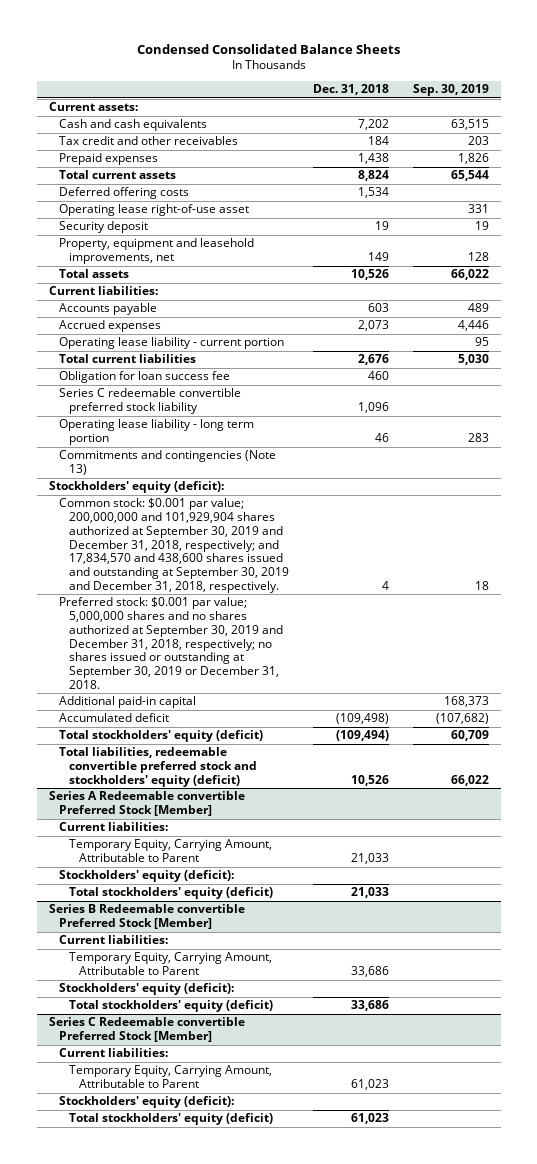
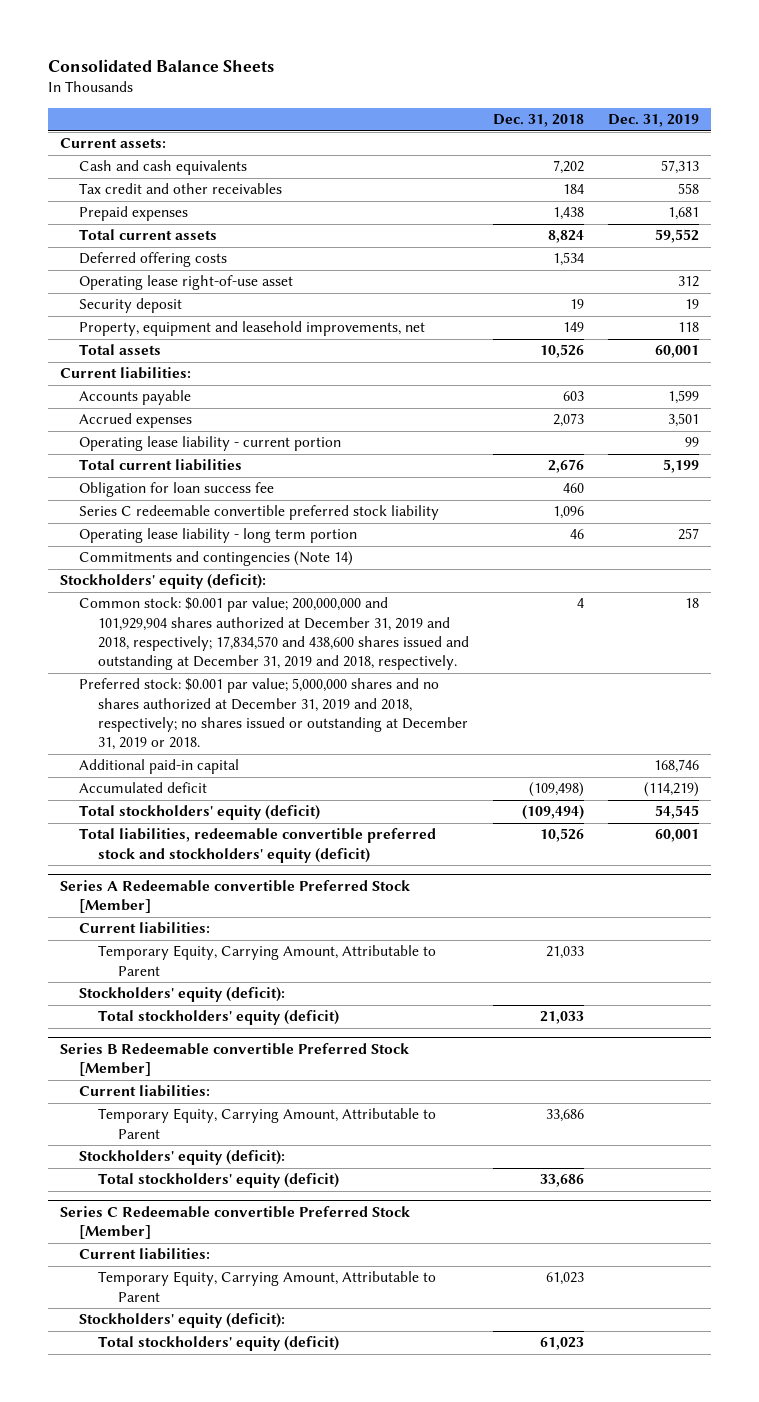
- Condensed Consolidated Balance Sheets
+ Consolidated Balance Sheets
- | Dec. 31, 2018 | Sep. 30, 2019
+ | Dec. 31, 2018 | Dec. 31, 2019
- Commitments and contingencies (Note 13)
+ Commitments and contingencies (Note 14)
- Common stock: $0.001 par value; 200,000,000 and 101,929,904 shares authorized at September 30, 2019 and December 31, 2018, respectively; and 17,834,570 and 438,600 shares issued and outstanding at September 30, 2019 and December 31, 2018, respectively. | 4 | 18
- Preferred stock: $0.001 par value; 5,000,000 shares and no shares authorized at September 30, 2019 and December 31, 2018, respectively; no shares issued or outstanding at September 30, 2019 or December 31, 2018.
+ Common stock: $0.001 par value; 200,000,000 and 101,929,904 shares authorized at December 31, 2019 and 2018, respectively; 17,834,570 and 438,600 shares issued and outstanding at December 31, 2019 and 2018, respectively. | 4 | 18
+ Preferred stock: $0.001 par value; 5,000,000 shares and no shares authorized at December 31, 2019 and 2018, respectively; no shares issued or outstanding at December 31, 2019 or 2018.

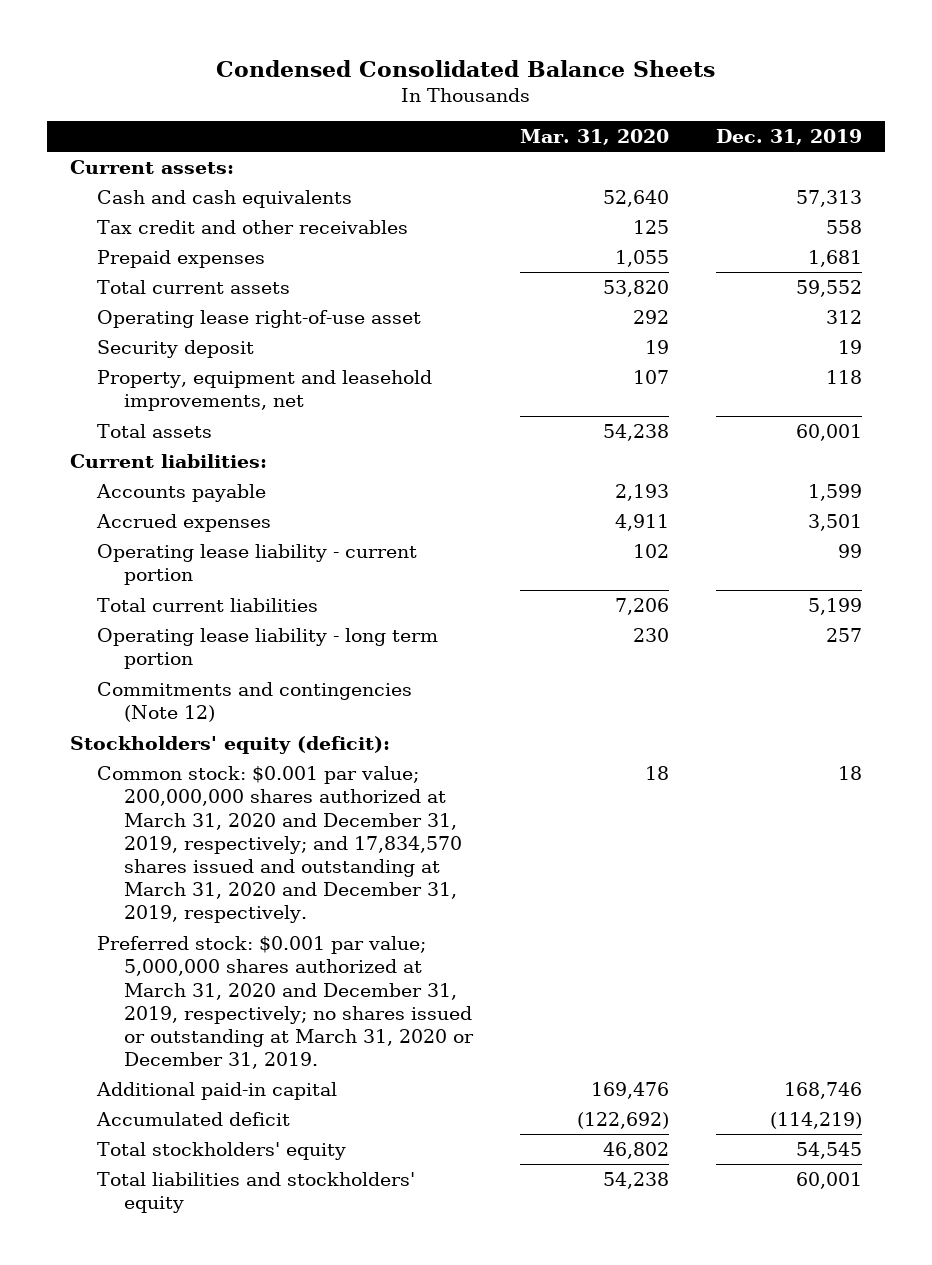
- Consolidated Balance Sheets
+ Condensed Consolidated Balance Sheets
- | Dec. 31, 2018 | Dec. 31, 2019
+ | Mar. 31, 2020 | Dec. 31, 2019
- Deferred offering costs | 1,534 |
- Obligation for loan success fee | 460 |
- Series C redeemable convertible preferred stock liability | 1,096 |
- Commitments and contingencies (Note 14)
+ Commitments and contingencies (Note 12)
- Common stock: $0.001 par value; 200,000,000 and 101,929,904 shares authorized at December 31, 2019 and 2018, respectively; 17,834,570 and 438,600 shares issued and outstanding at December 31, 2019 and 2018, respectively. | 4 | 18
- Preferred stock: $0.001 par value; 5,000,000 shares and no shares authorized at December 31, 2019 and 2018, respectively; no shares issued or outstanding at December 31, 2019 or 2018.
+ Common stock: $0.001 par value; 200,000,000 shares authorized at March 31, 2020 and December 31, 2019, respectively; and 17,834,570 shares issued and outstanding at March 31, 2020 and December 31, 2019, respectively. | 18 | 18
+ Preferred stock: $0.001 par value; 5,000,000 shares authorized at March 31, 2020 and December 31, 2019, respectively; no shares issued or outstanding at March 31, 2020 or December 31, 2019.
- Total stockholders' equity (deficit) | (109,494) | 54,545
- Total liabilities, redeemable convertible preferred stock and stockholders' equity (deficit) | 10,526 | 60,001
- Series A Redeemable convertible Preferred Stock [Member]
- Current liabilities:
- Temporary Equity, Carrying Amount, Attributable to Parent | 21,033 |
- Stockholders' equity (deficit):
- Total stockholders' equity (deficit) | 21,033 |
- Series B Redeemable convertible Preferred Stock [Member]
- Current liabilities:
- Temporary Equity, Carrying Amount, Attributable to Parent | 33,686 |
- Stockholders' equity (deficit):
- Total stockholders' equity (deficit) | 33,686 |
- Series C Redeemable convertible Preferred Stock [Member]
- Current liabilities:
- Temporary Equity, Carrying Amount, Attributable to Parent | 61,023 |
- Stockholders' equity (deficit):
- Total stockholders' equity (deficit) | 61,023 |
+ Total stockholders' equity | 46,802 | 54,545
+ Total liabilities and stockholders' equity | 54,238 | 60,001

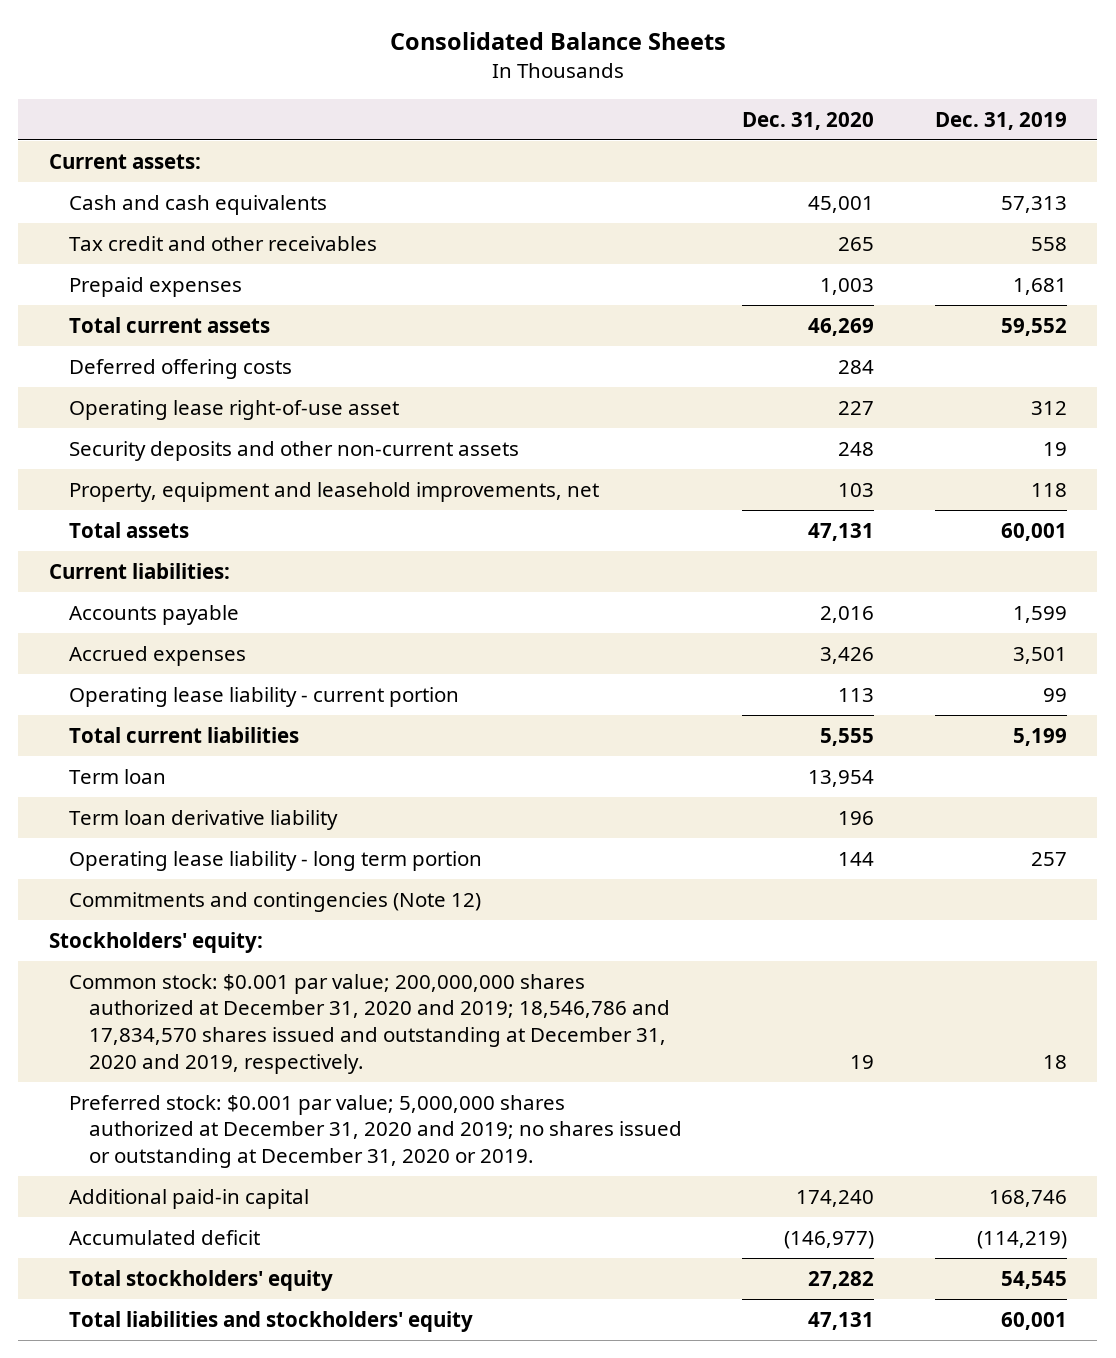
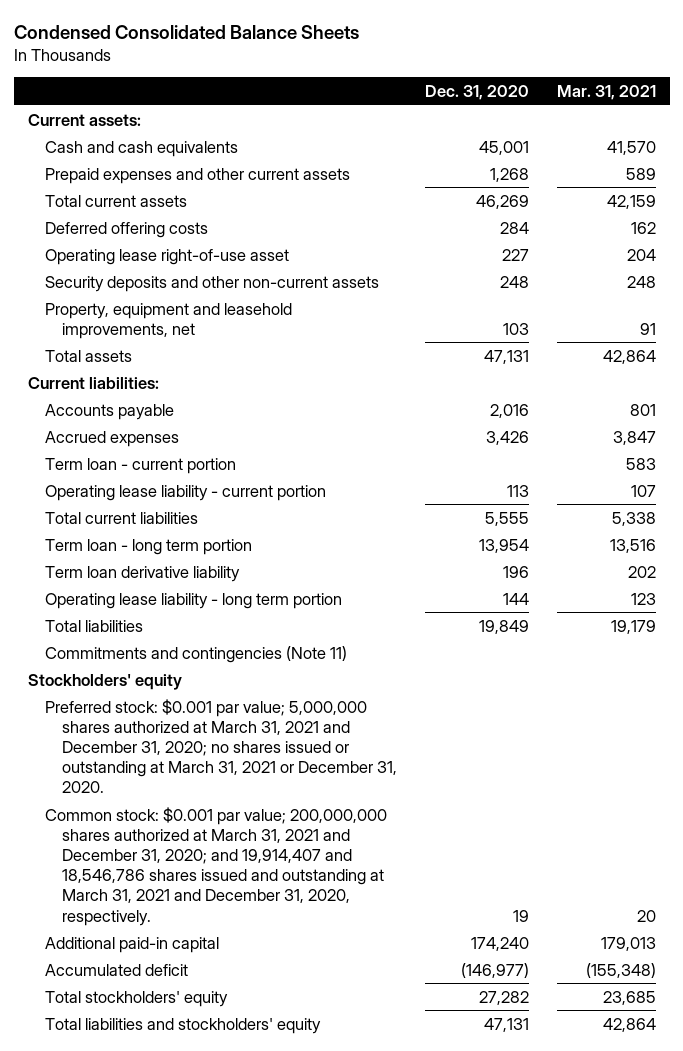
- Consolidated Balance Sheets
+ Condensed Consolidated Balance Sheets
- | Dec. 31, 2020 | Dec. 31, 2019
+ | Dec. 31, 2020 | Mar. 31, 2021
- Tax credit and other receivables | 265 | 558
- Prepaid expenses | 1,003 | 1,681
+ Prepaid expenses and other current assets | 1,268 | 589
+ Term loan - current portion | | 583
- Term loan | 13,954 |
+ Term loan - long term portion | 13,954 | 13,516
- Commitments and contingencies (Note 12)
- Stockholders' equity:
- Common stock: $0.001 par value; 200,000,000 shares authorized at December 31, 2020 and 2019; 18,546,786 and 17,834,570 shares issued and outstanding at December 31, 2020 and 2019, respectively. | 19 | 18
- Preferred stock: $0.001 par value; 5,000,000 shares authorized at December 31, 2020 and 2019; no shares issued or outstanding at December 31, 2020 or 2019.
+ Total liabilities | 19,849 | 19,179
+ Commitments and contingencies (Note 11)
+ Stockholders' equity
+ Preferred stock: $0.001 par value; 5,000,000 shares authorized at March 31, 2021 and December 31, 2020; no shares issued or outstanding at March 31, 2021 or December 31, 2020.
+ Common stock: $0.001 par value; 200,000,000 shares authorized at March 31, 2021 and December 31, 2020; and 19,914,407 and 18,546,786 shares issued and outstanding at March 31, 2021 and December 31, 2020, respectively. | 19 | 20

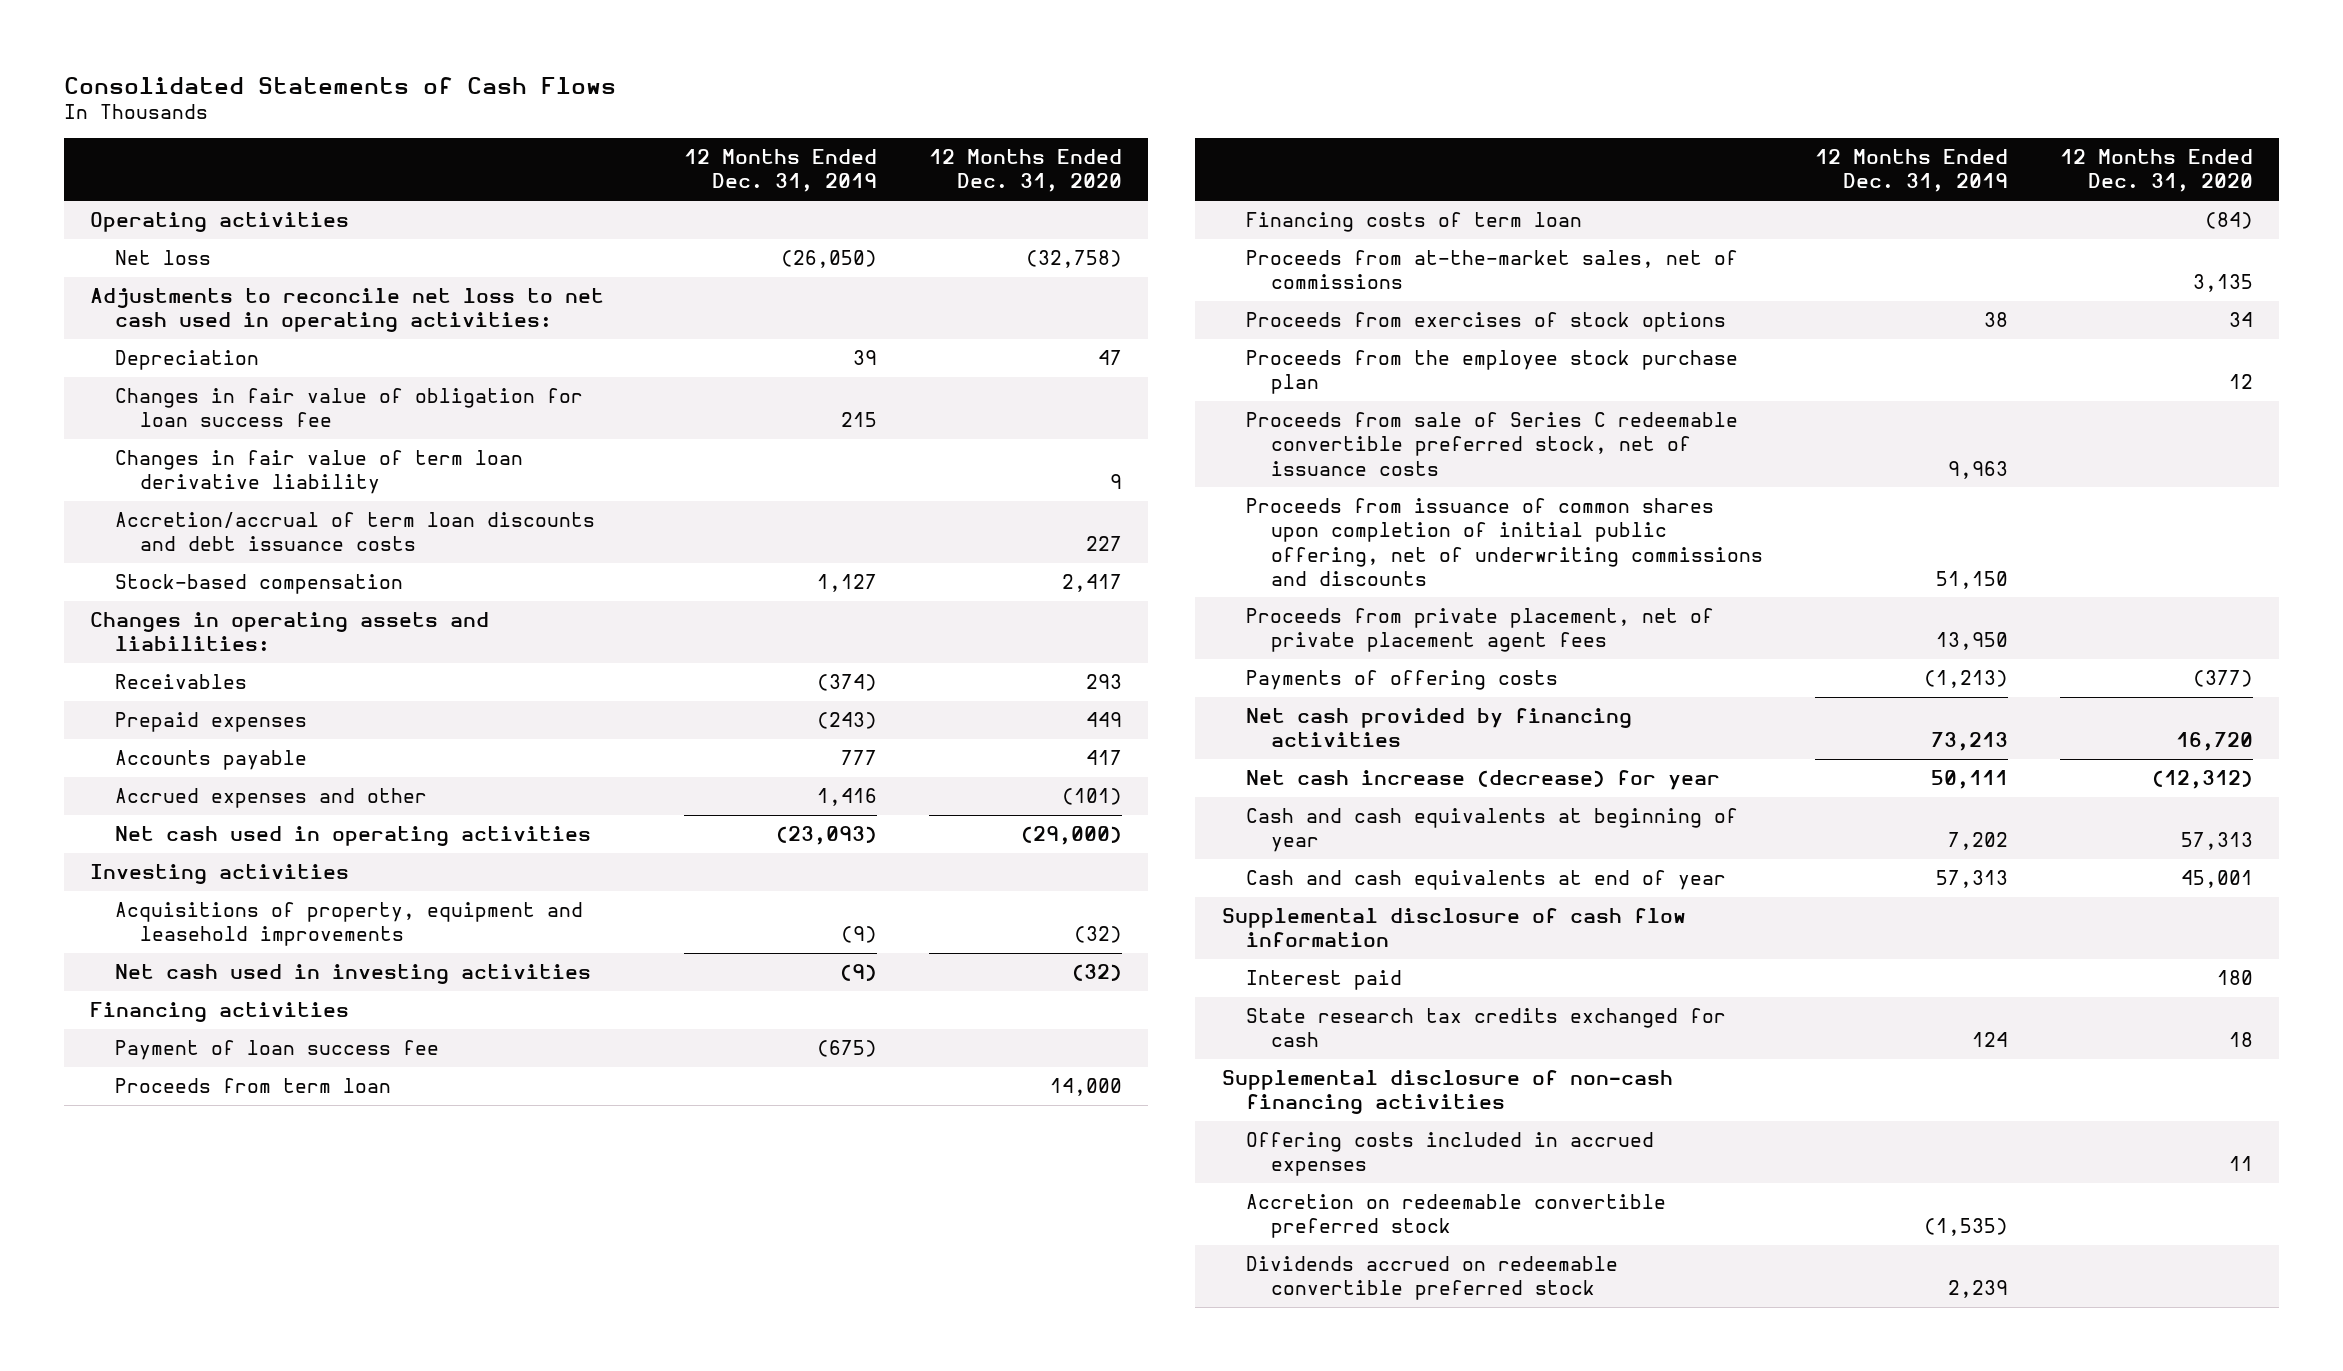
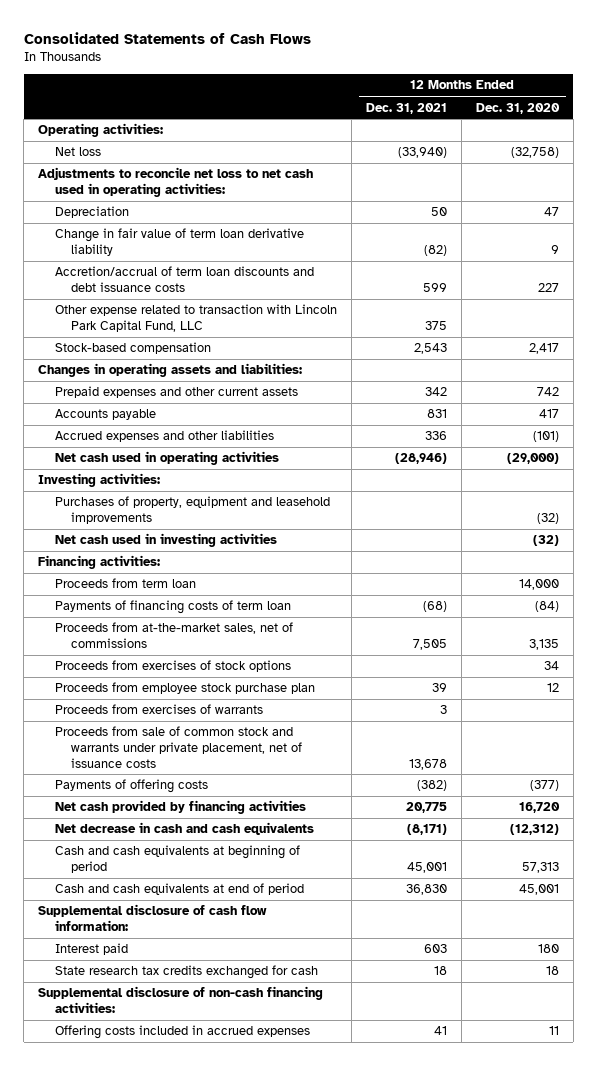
- | 12 Months Ended Dec. 31, 2019 | 12 Months Ended Dec. 31, 2020
+ | 12 Months Ended Dec. 31, 2021 | 12 Months Ended Dec. 31, 2020
- Operating activities
+ Operating activities:
- Changes in fair value of obligation for loan success fee | 215 |
- Changes in fair value of term loan derivative liability | | 9
+ Change in fair value of term loan derivative liability | (82) | 9
+ Other expense related to transaction with Lincoln Park Capital Fund, LLC | 375 |
- Receivables | (374) | 293
- Prepaid expenses | (243) | 449
+ Prepaid expenses and other current assets | 342 | 742
- Accrued expenses and other | 1,416 | (101)
+ Accrued expenses and other liabilities | 336 | (101)
- Investing activities
- Acquisitions of property, equipment and leasehold improvements | (9) | (32)
+ Investing activities:
+ Purchases of property, equipment and leasehold improvements | | (32)
- Financing activities
- Payment of loan success fee | (675) |
+ Financing activities:
- Financing costs of term loan | | (84)
+ Payments of financing costs of term loan | (68) | (84)
- Proceeds from the employee stock purchase plan | | 12
- Proceeds from sale of Series C redeemable convertible preferred stock, net of issuance costs | 9,963 |
- Proceeds from issuance of common shares upon completion of initial public offering, net of underwriting commissions and discounts | 51,150 |
- Proceeds from private placement, net of private placement agent fees | 13,950 |
+ Proceeds from employee stock purchase plan | 39 | 12
+ Proceeds from exercises of warrants | 3 |
+ Proceeds from sale of common stock and warrants under private placement, net of issuance costs | 13,678 |
- Net cash increase (decrease) for year | 50,111 | (12,312)
- Cash and cash equivalents at beginning of year | 7,202 | 57,313
- Cash and cash equivalents at end of year | 57,313 | 45,001
- Supplemental disclosure of cash flow information
+ Net decrease in cash and cash equivalents | (8,171) | (12,312)
+ Cash and cash equivalents at beginning of period | 45,001 | 57,313
+ Cash and cash equivalents at end of period | 36,830 | 45,001
+ Supplemental disclosure of cash flow information:
- Supplemental disclosure of non-cash financing activities
+ Supplemental disclosure of non-cash financing activities:
- Accretion on redeemable convertible preferred stock | (1,535) |
- Dividends accrued on redeemable convertible preferred stock | 2,239 |

